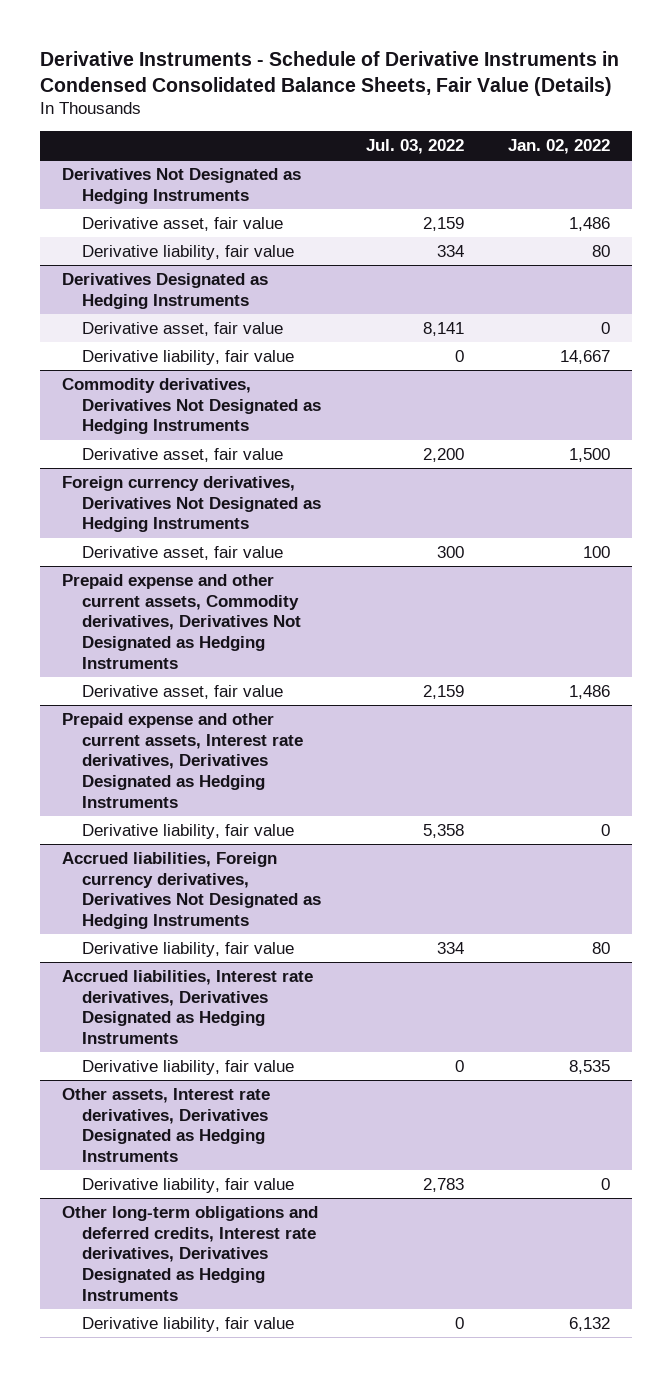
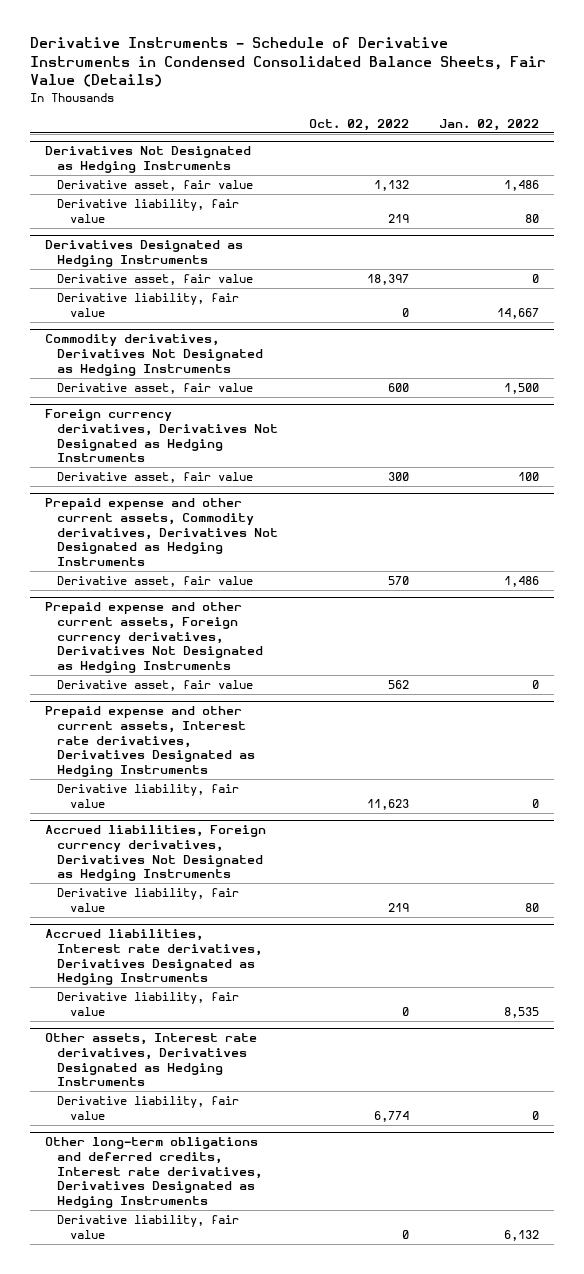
- | Jul. 03, 2022 | Jan. 02, 2022
+ | Oct. 02, 2022 | Jan. 02, 2022
+ Prepaid expense and other current assets, Foreign currency derivatives, Derivatives Not Designated as Hedging Instruments
+ Derivative asset, fair value | 562 | 0

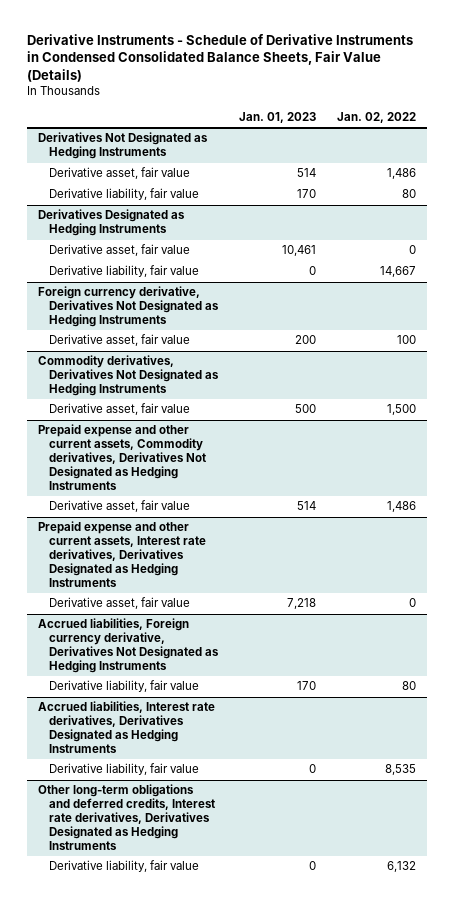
- | Oct. 02, 2022 | Jan. 02, 2022
+ | Jan. 01, 2023 | Jan. 02, 2022
+ Foreign currency derivative, Derivatives Not Designated as Hedging Instruments
+ Derivative asset, fair value | 200 | 100
- Foreign currency derivatives, Derivatives Not Designated as Hedging Instruments
- Derivative asset, fair value | 300 | 100
- Prepaid expense and other current assets, Foreign currency derivatives, Derivatives Not Designated as Hedging Instruments
- Derivative asset, fair value | 562 | 0
@ Prepaid expense and other current assets, Interest rate derivatives, Derivatives Designated as Hedging Instruments
- Derivative liability, fair value | 11,623 | 0
- Accrued liabilities, Foreign currency derivatives, Derivatives Not Designated as Hedging Instruments
@ Prepaid expense and other current assets, Interest rate derivatives, Derivatives Designated as Hedging Instruments
+ Derivative asset, fair value | 7,218 | 0
+ Accrued liabilities, Foreign currency derivative, Derivatives Not Designated as Hedging Instruments
- Other assets, Interest rate derivatives, Derivatives Designated as Hedging Instruments
- Derivative liability, fair value | 6,774 | 0

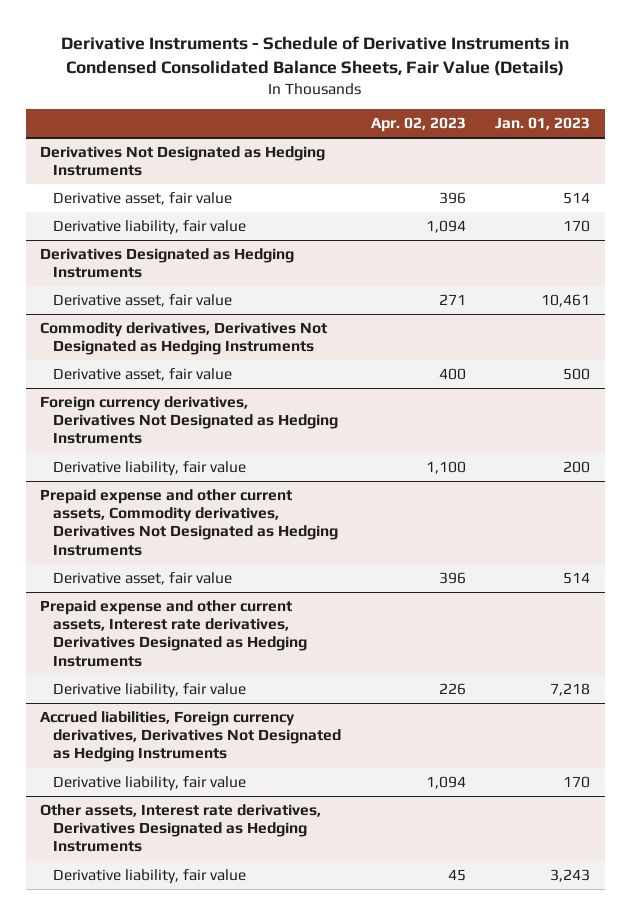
- | Jan. 01, 2023 | Jan. 02, 2022
+ | Apr. 02, 2023 | Jan. 01, 2023
@ Derivatives Designated as Hedging Instruments
- Derivative liability, fair value | 0 | 14,667
- Foreign currency derivative, Derivatives Not Designated as Hedging Instruments
- Derivative asset, fair value | 200 | 100
+ Foreign currency derivatives, Derivatives Not Designated as Hedging Instruments
+ Derivative liability, fair value | 1,100 | 200
@ Prepaid expense and other current assets, Interest rate derivatives, Derivatives Designated as Hedging Instruments
- Derivative asset, fair value | 7,218 | 0
- Accrued liabilities, Foreign currency derivative, Derivatives Not Designated as Hedging Instruments
@ Prepaid expense and other current assets, Interest rate derivatives, Derivatives Designated as Hedging Instruments
+ Derivative liability, fair value | 226 | 7,218
+ Accrued liabilities, Foreign currency derivatives, Derivatives Not Designated as Hedging Instruments
- Accrued liabilities, Interest rate derivatives, Derivatives Designated as Hedging Instruments
- Derivative liability, fair value | 0 | 8,535
- Other long-term obligations and deferred credits, Interest rate derivatives, Derivatives Designated as Hedging Instruments
- Derivative liability, fair value | 0 | 6,132
+ Other assets, Interest rate derivatives, Derivatives Designated as Hedging Instruments
+ Derivative liability, fair value | 45 | 3,243

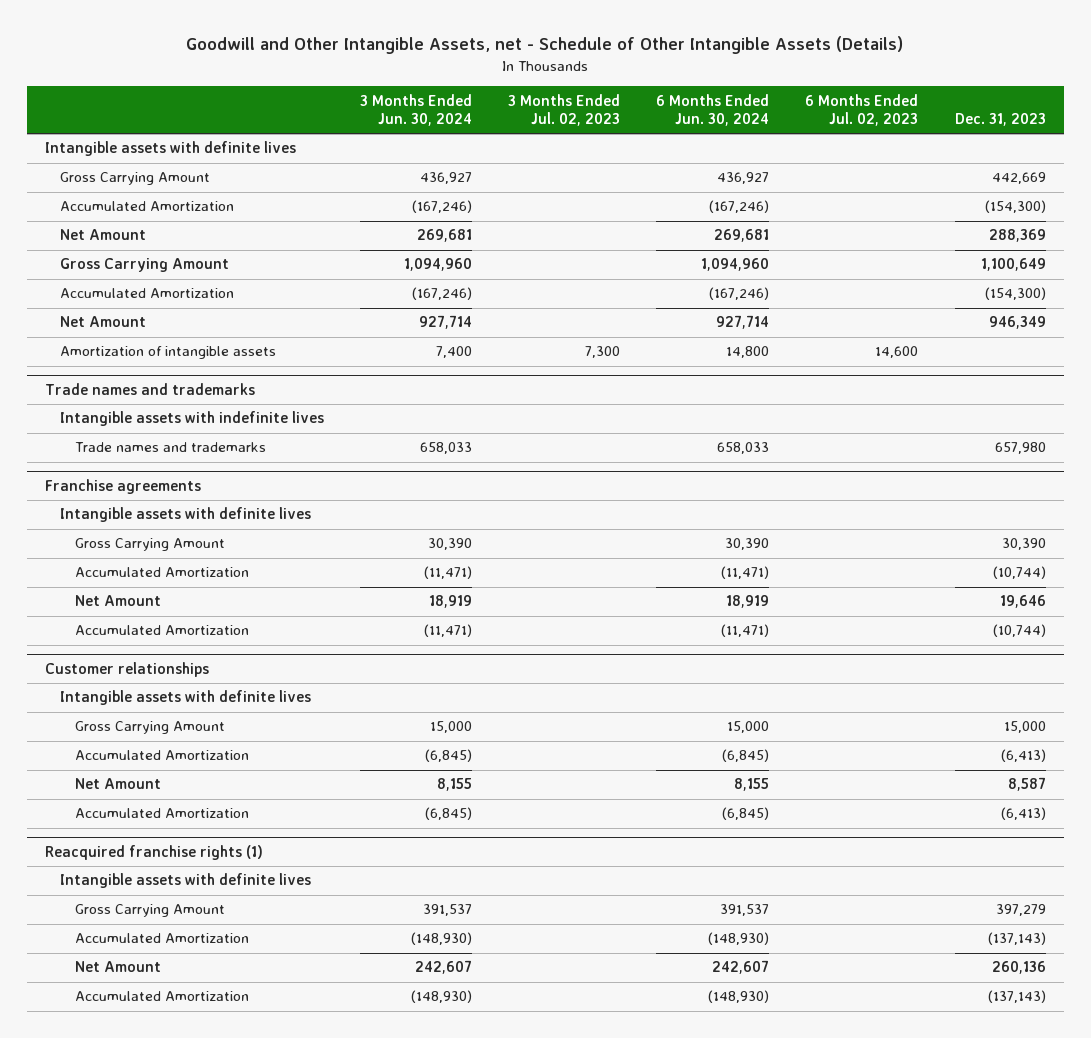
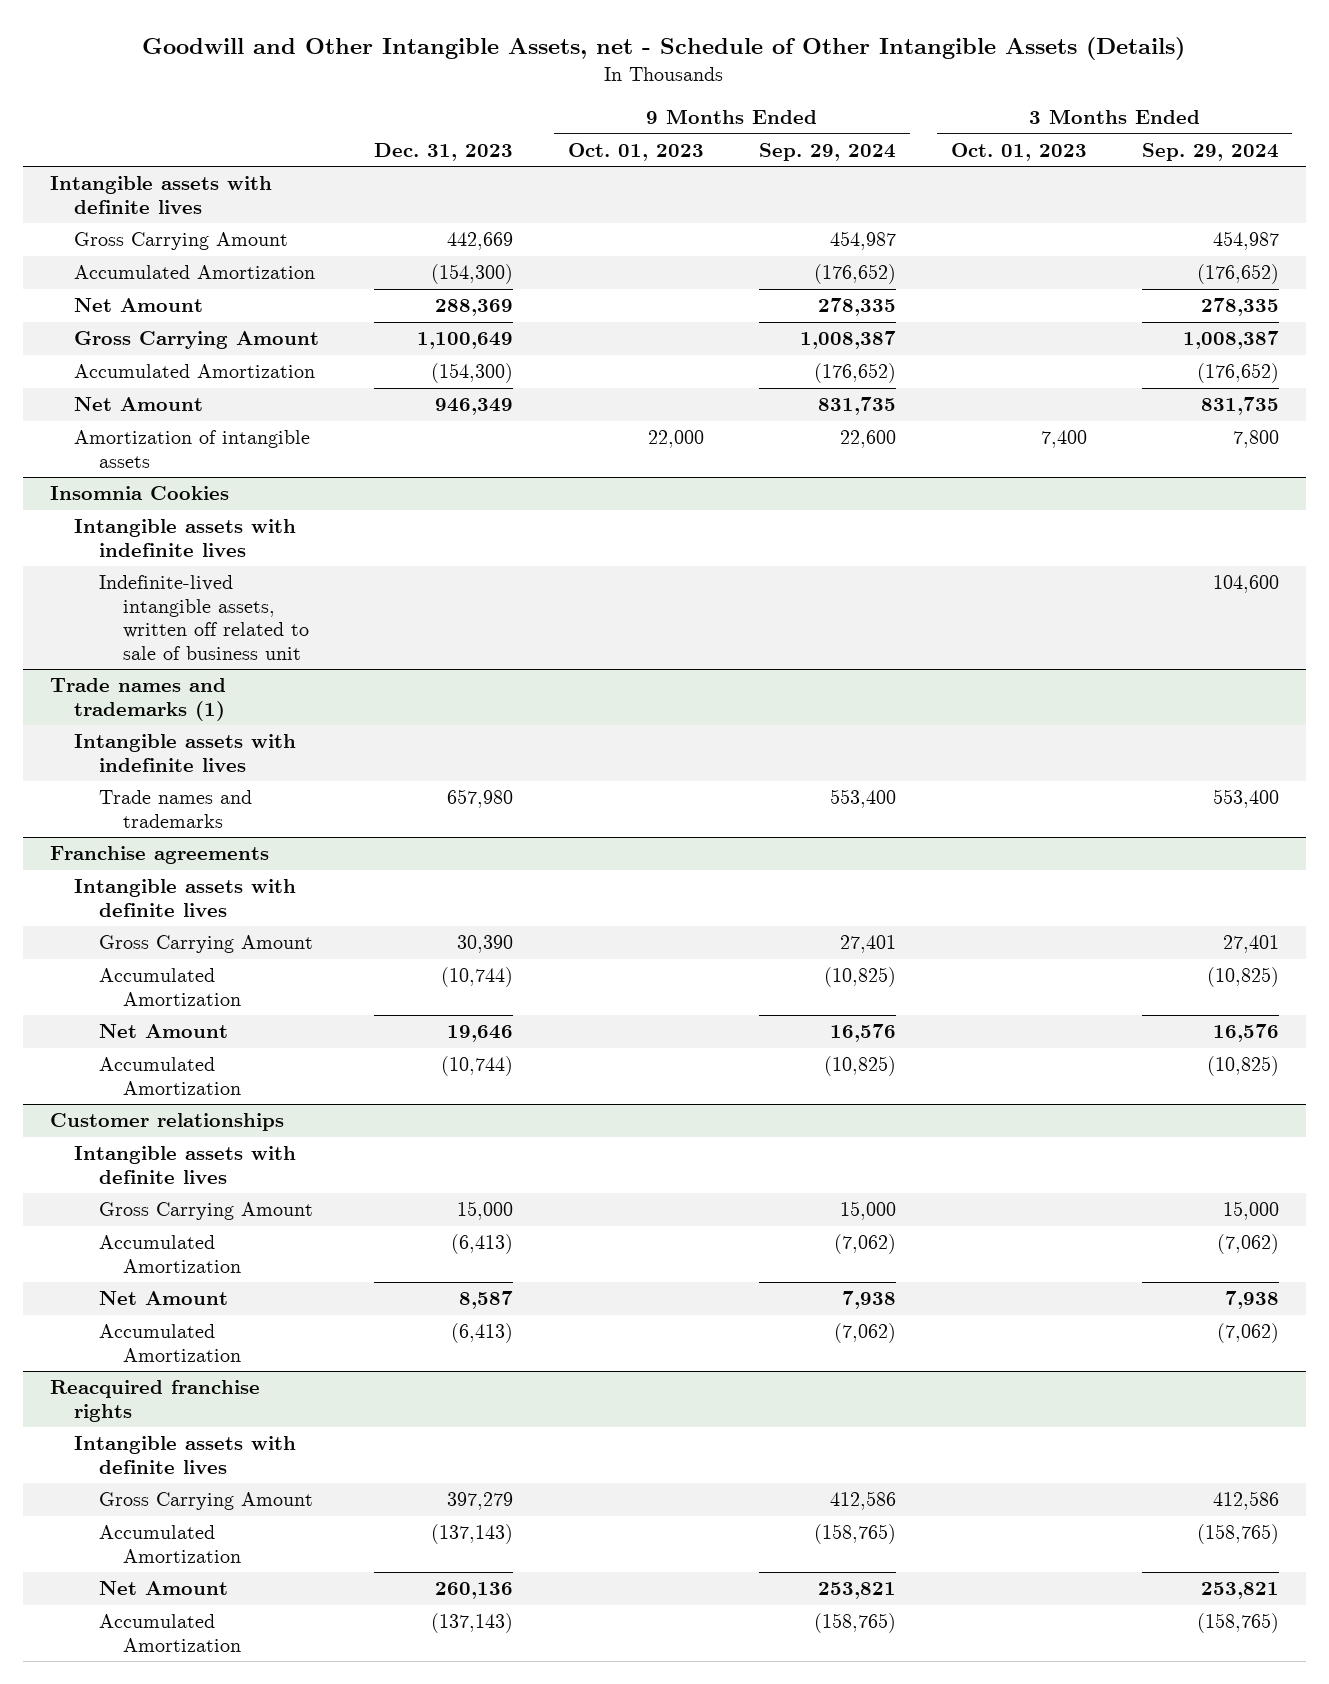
- | 3 Months Ended Jun. 30, 2024 | 3 Months Ended Jul. 02, 2023 | 6 Months Ended Jun. 30, 2024 | 6 Months Ended Jul. 02, 2023 | Dec. 31, 2023
+ | Dec. 31, 2023 | 9 Months Ended Oct. 01, 2023 | 9 Months Ended Sep. 29, 2024 | 3 Months Ended Oct. 01, 2023 | 3 Months Ended Sep. 29, 2024
- Trade names and trademarks
+ Insomnia Cookies
+ Indefinite-lived intangible assets, written off related to sale of business unit | | | | | 104,600
+ Trade names and trademarks (1)
+ Intangible assets with indefinite lives
- Reacquired franchise rights (1)
+ Reacquired franchise rights

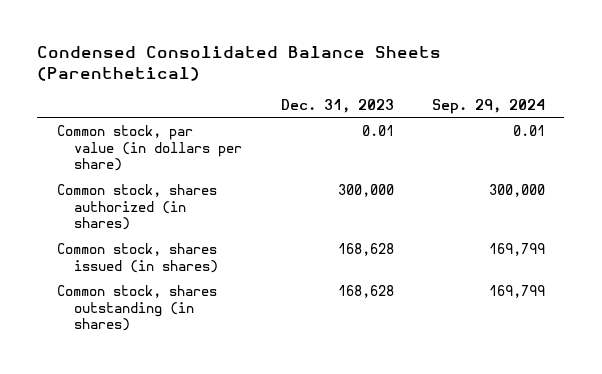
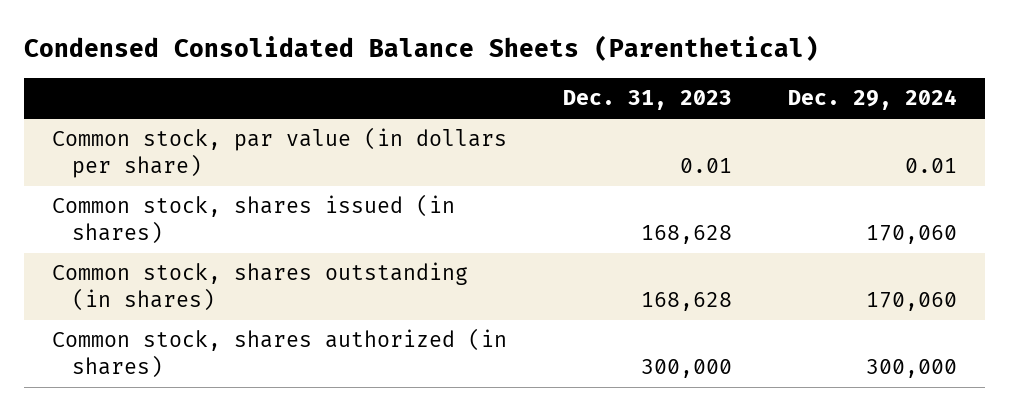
- | Dec. 31, 2023 | Sep. 29, 2024
+ | Dec. 31, 2023 | Dec. 29, 2024
moved down: Common stock, shares authorized (in shares) | 300,000 | 300,000

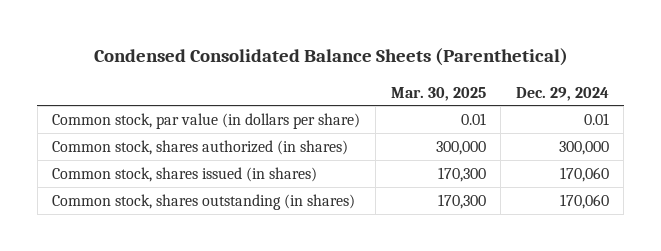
- | Dec. 31, 2023 | Dec. 29, 2024
+ | Mar. 30, 2025 | Dec. 29, 2024
moved up: Common stock, shares authorized (in shares) | 300,000 | 300,000

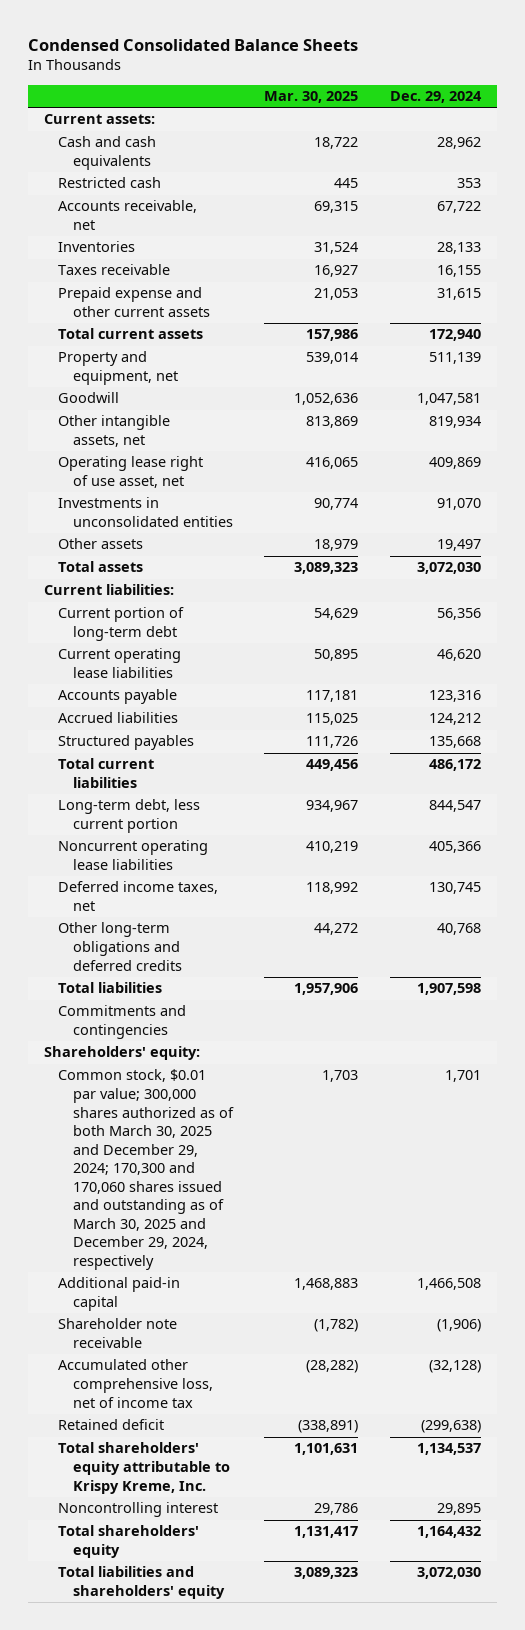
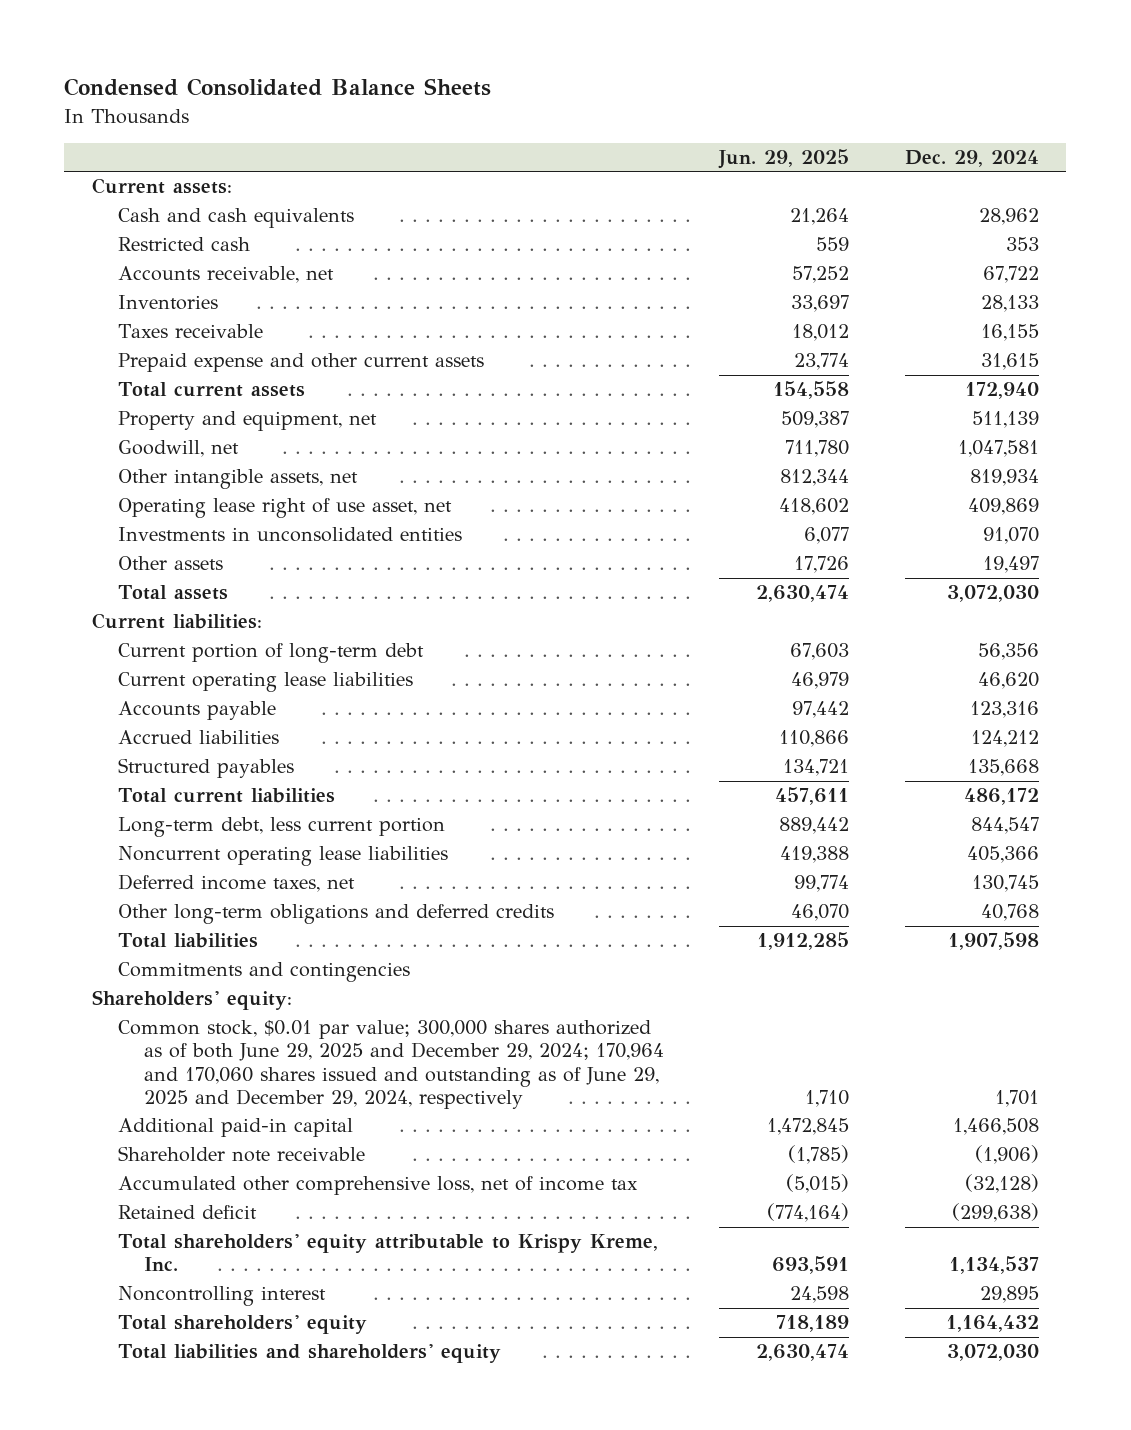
- | Mar. 30, 2025 | Dec. 29, 2024
+ | Jun. 29, 2025 | Dec. 29, 2024
- Goodwill | 1,052,636 | 1,047,581
+ Goodwill, net | 711,780 | 1,047,581
- Common stock, $0.01 par value; 300,000 shares authorized as of both March 30, 2025 and December 29, 2024; 170,300 and 170,060 shares issued and outstanding as of March 30, 2025 and December 29, 2024, respectively | 1,703 | 1,701
+ Common stock, $0.01 par value; 300,000 shares authorized as of both June 29, 2025 and December 29, 2024; 170,964 and 170,060 shares issued and outstanding as of June 29, 2025 and December 29, 2024, respectively | 1,710 | 1,701

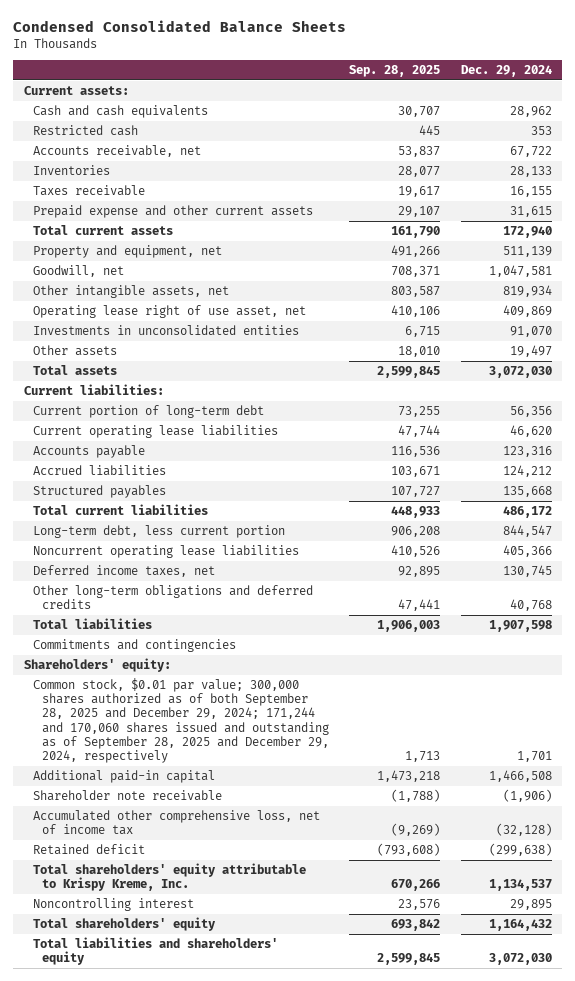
- | Jun. 29, 2025 | Dec. 29, 2024
+ | Sep. 28, 2025 | Dec. 29, 2024
- Common stock, $0.01 par value; 300,000 shares authorized as of both June 29, 2025 and December 29, 2024; 170,964 and 170,060 shares issued and outstanding as of June 29, 2025 and December 29, 2024, respectively | 1,710 | 1,701
+ Common stock, $0.01 par value; 300,000 shares authorized as of both September 28, 2025 and December 29, 2024; 171,244 and 170,060 shares issued and outstanding as of September 28, 2025 and December 29, 2024, respectively | 1,713 | 1,701

